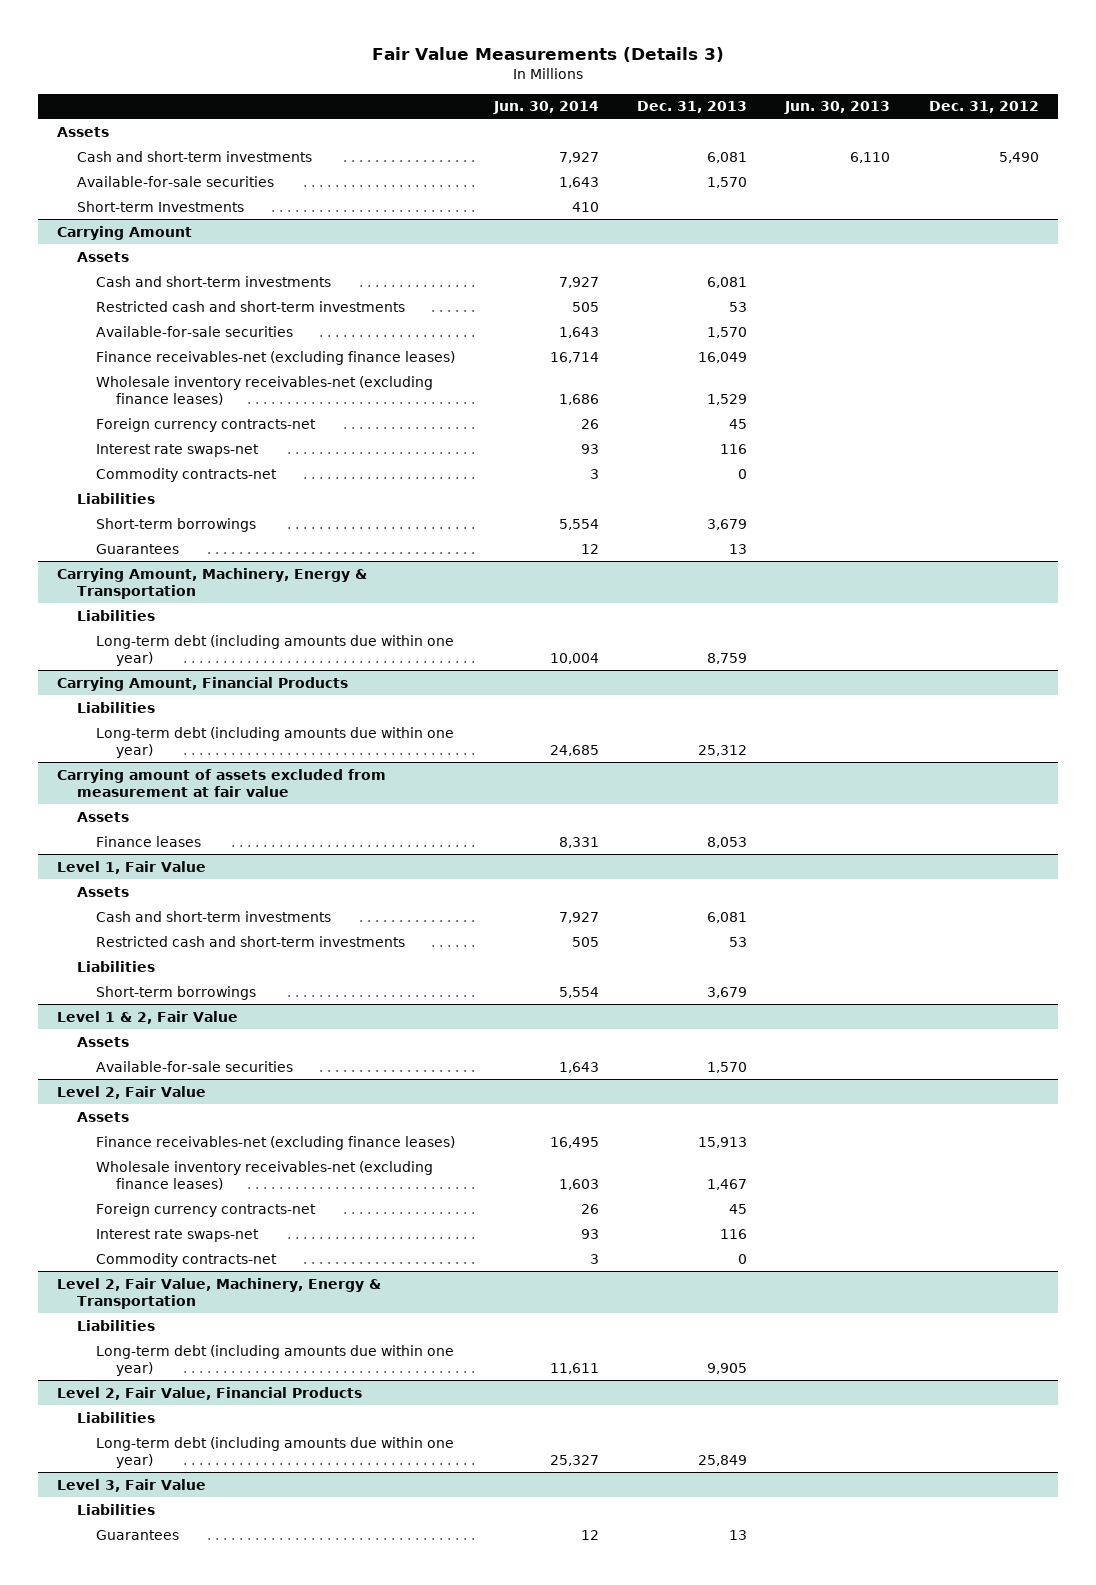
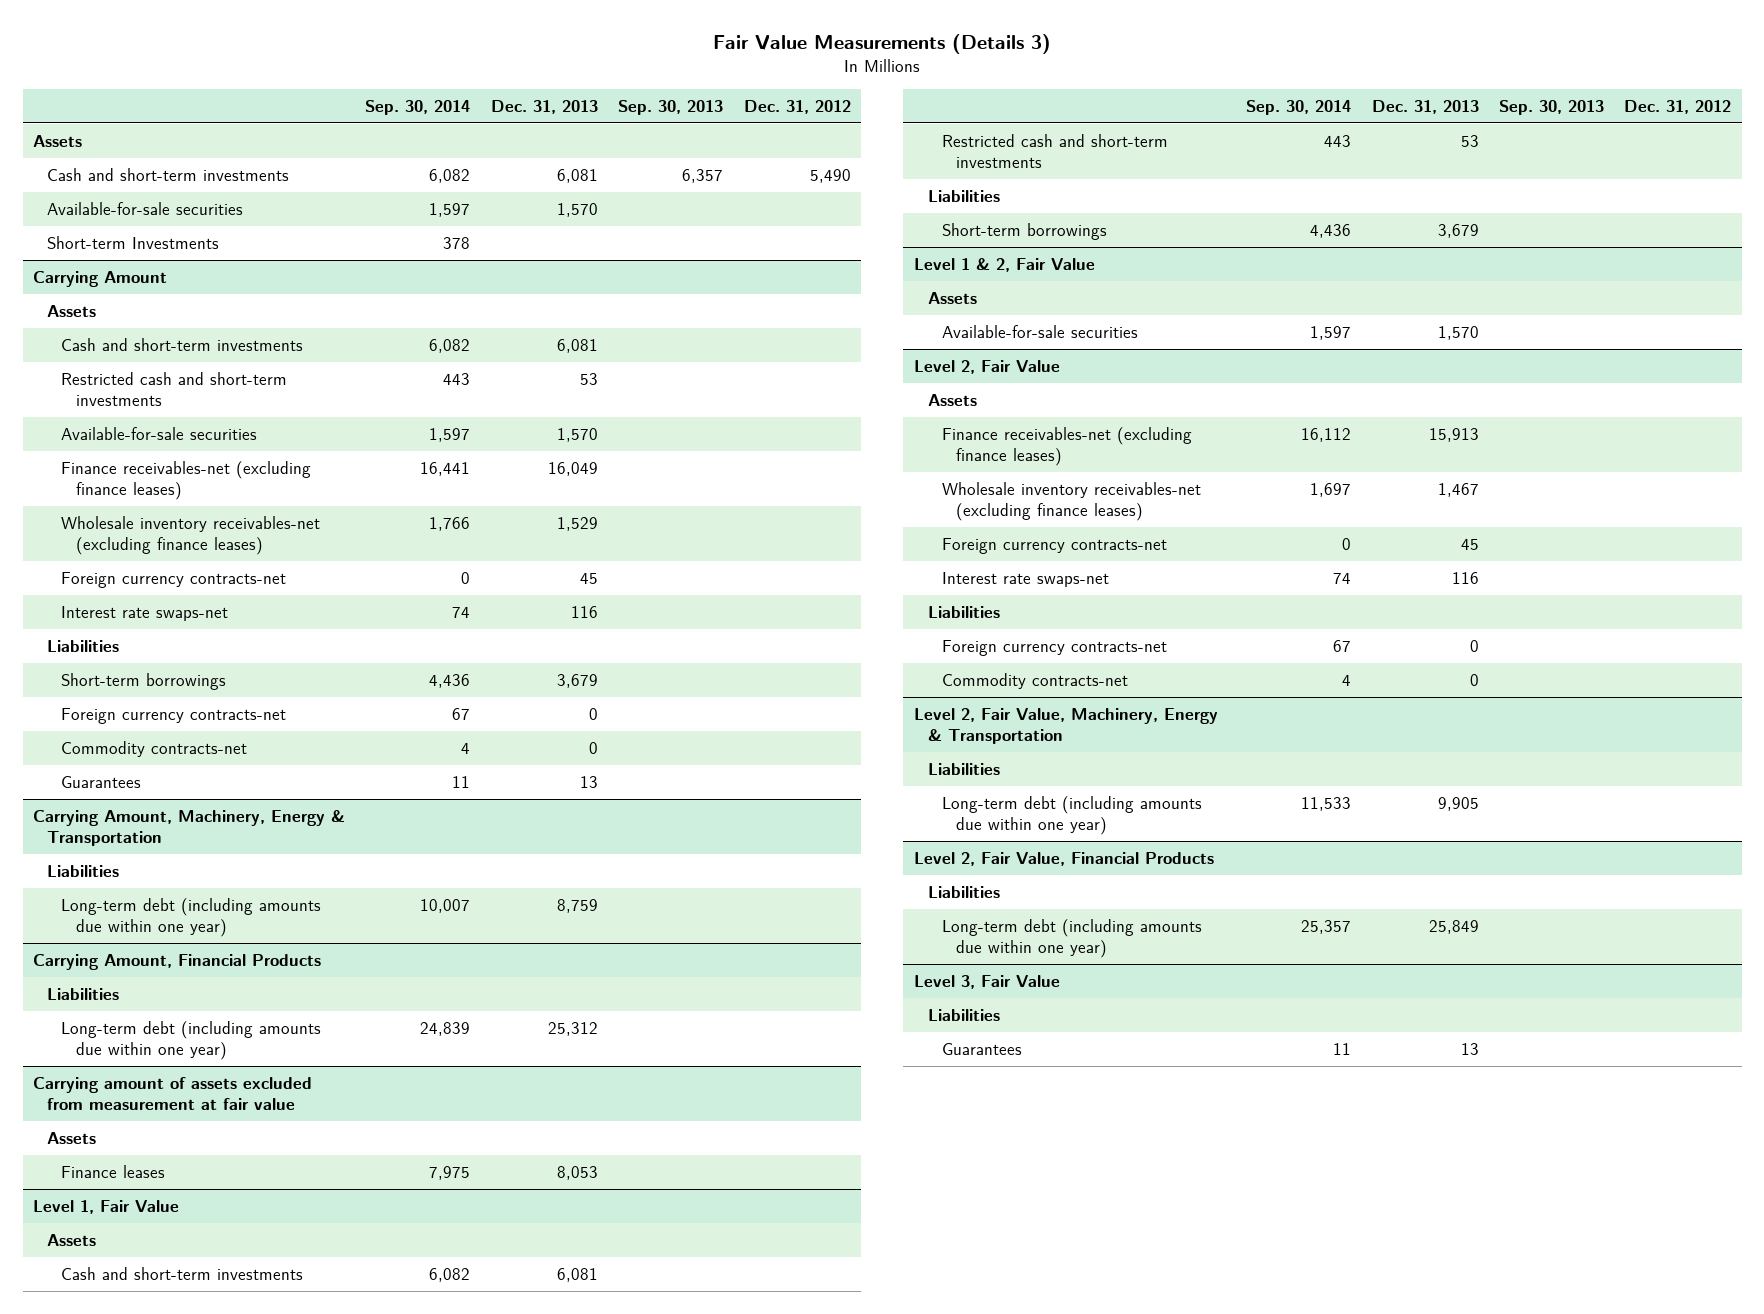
- | Jun. 30, 2014 | Dec. 31, 2013 | Jun. 30, 2013 | Dec. 31, 2012
+ | Sep. 30, 2014 | Dec. 31, 2013 | Sep. 30, 2013 | Dec. 31, 2012
@ Carrying Amount
+ Foreign currency contracts-net | 67 | 0 | |
moved down: Commodity contracts-net | 4 | 0 | |
@ Level 2, Fair Value
+ Liabilities
+ Foreign currency contracts-net | 67 | 0 | |

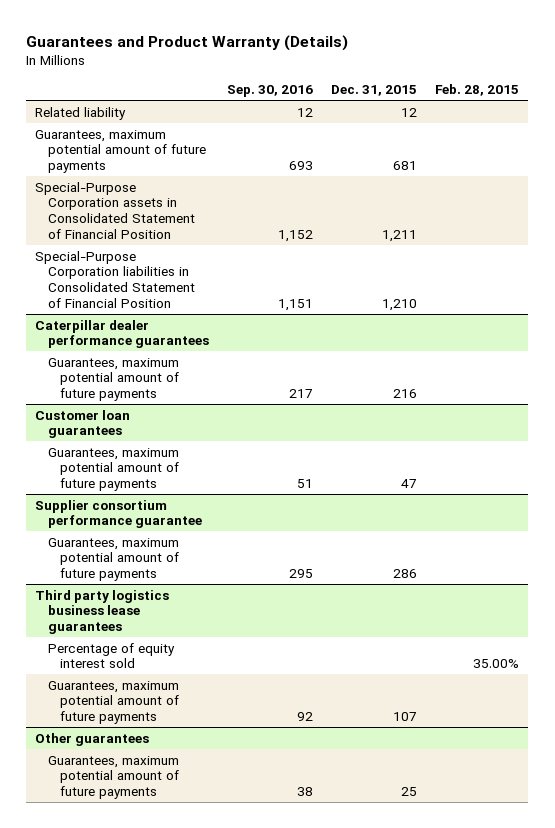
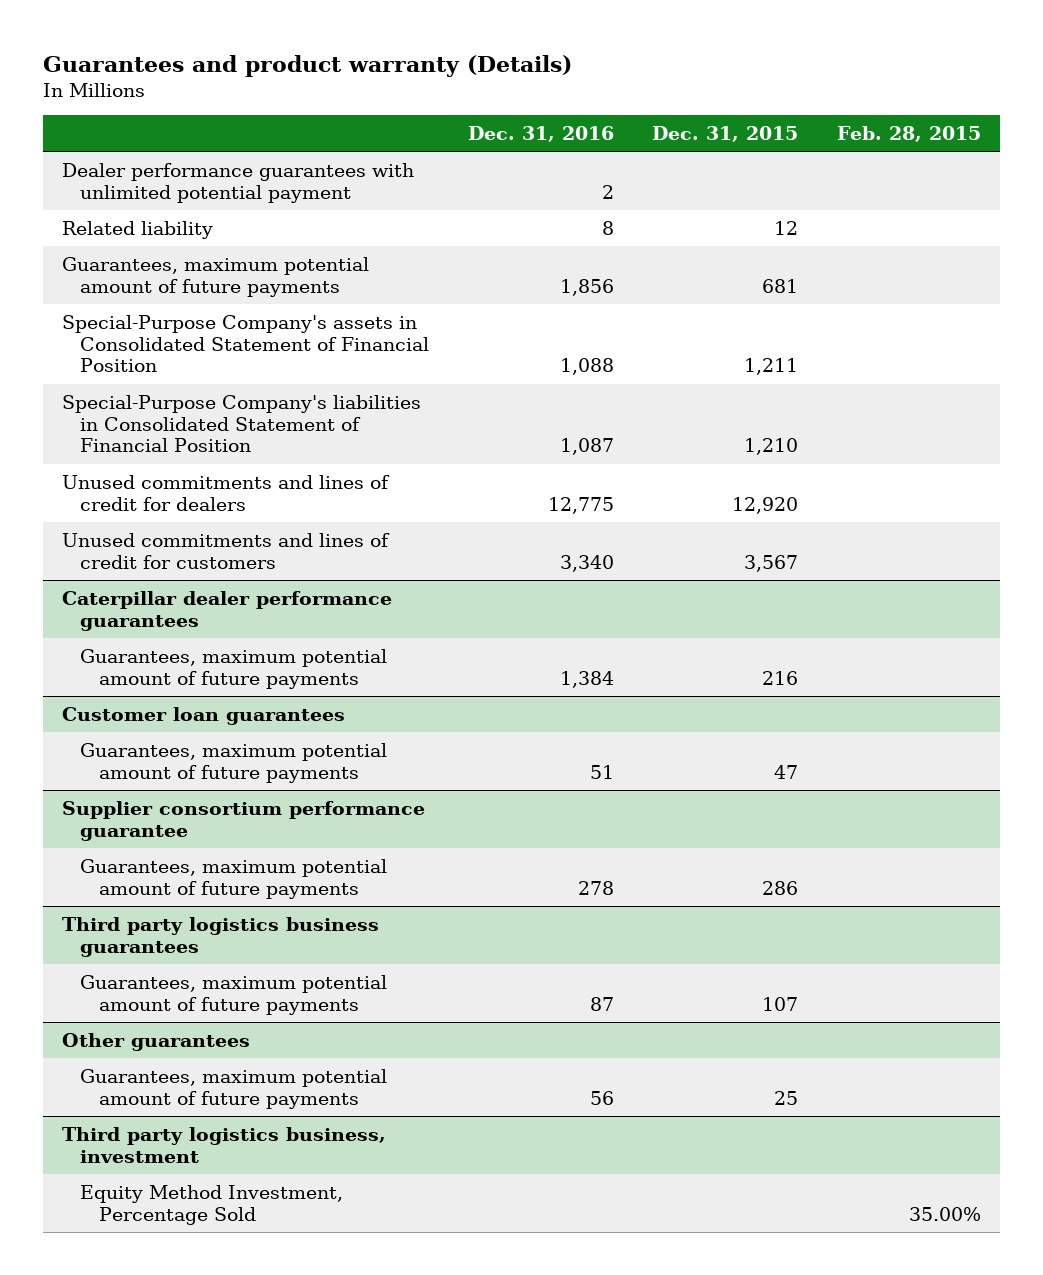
- Guarantees and Product Warranty (Details)
+ Guarantees and product warranty (Details)
- | Sep. 30, 2016 | Dec. 31, 2015 | Feb. 28, 2015
+ | Dec. 31, 2016 | Dec. 31, 2015 | Feb. 28, 2015
+ Dealer performance guarantees with unlimited potential payment | 2 | |
- Special-Purpose Corporation assets in Consolidated Statement of Financial Position | 1,152 | 1,211 |
- Special-Purpose Corporation liabilities in Consolidated Statement of Financial Position | 1,151 | 1,210 |
+ Special-Purpose Company's assets in Consolidated Statement of Financial Position | 1,088 | 1,211 |
+ Special-Purpose Company's liabilities in Consolidated Statement of Financial Position | 1,087 | 1,210 |
+ Unused commitments and lines of credit for dealers | 12,775 | 12,920 |
+ Unused commitments and lines of credit for customers | 3,340 | 3,567 |
- Third party logistics business lease guarantees
- Percentage of equity interest sold | | | 35.00%
+ Third party logistics business guarantees
+ Third party logistics business, investment
+ Equity Method Investment, Percentage Sold | | | 35.00%

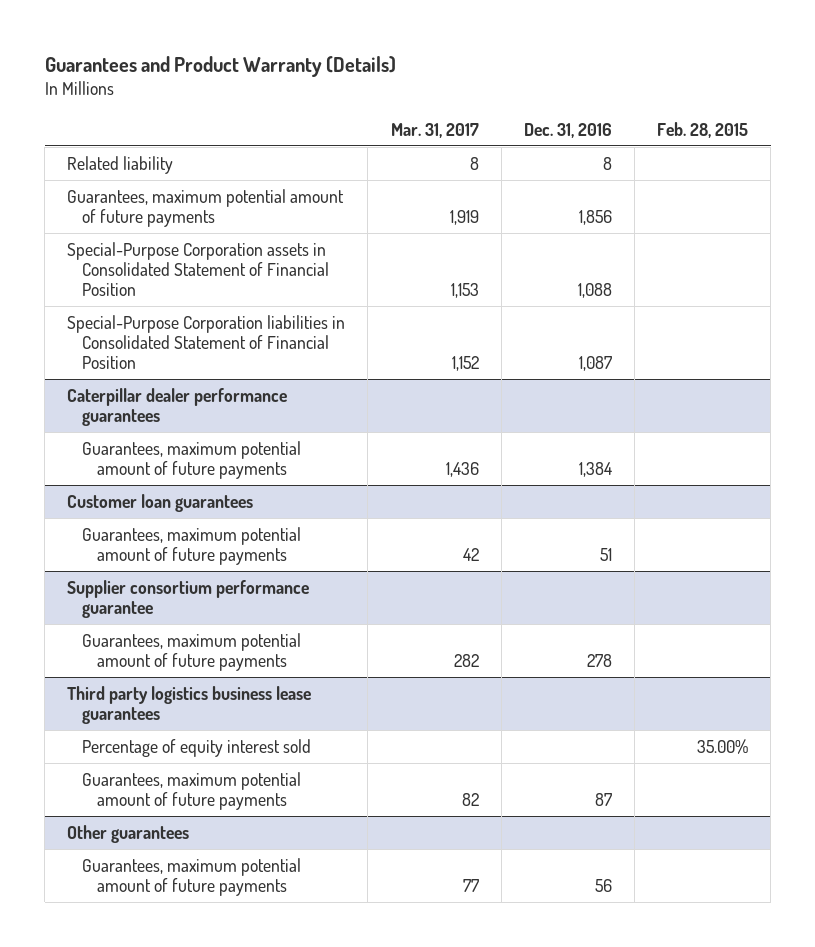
- Guarantees and product warranty (Details)
+ Guarantees and Product Warranty (Details)
- | Dec. 31, 2016 | Dec. 31, 2015 | Feb. 28, 2015
+ | Mar. 31, 2017 | Dec. 31, 2016 | Feb. 28, 2015
- Dealer performance guarantees with unlimited potential payment | 2 | |
- Special-Purpose Company's assets in Consolidated Statement of Financial Position | 1,088 | 1,211 |
- Special-Purpose Company's liabilities in Consolidated Statement of Financial Position | 1,087 | 1,210 |
- Unused commitments and lines of credit for dealers | 12,775 | 12,920 |
- Unused commitments and lines of credit for customers | 3,340 | 3,567 |
+ Special-Purpose Corporation assets in Consolidated Statement of Financial Position | 1,153 | 1,088 |
+ Special-Purpose Corporation liabilities in Consolidated Statement of Financial Position | 1,152 | 1,087 |
- Third party logistics business guarantees
+ Third party logistics business lease guarantees
+ Percentage of equity interest sold | | | 35.00%
- Third party logistics business, investment
- Equity Method Investment, Percentage Sold | | | 35.00%

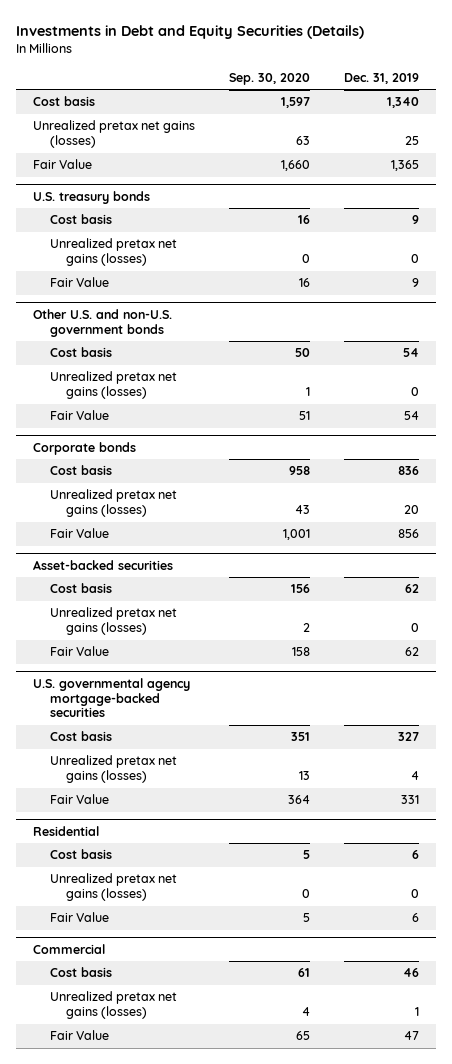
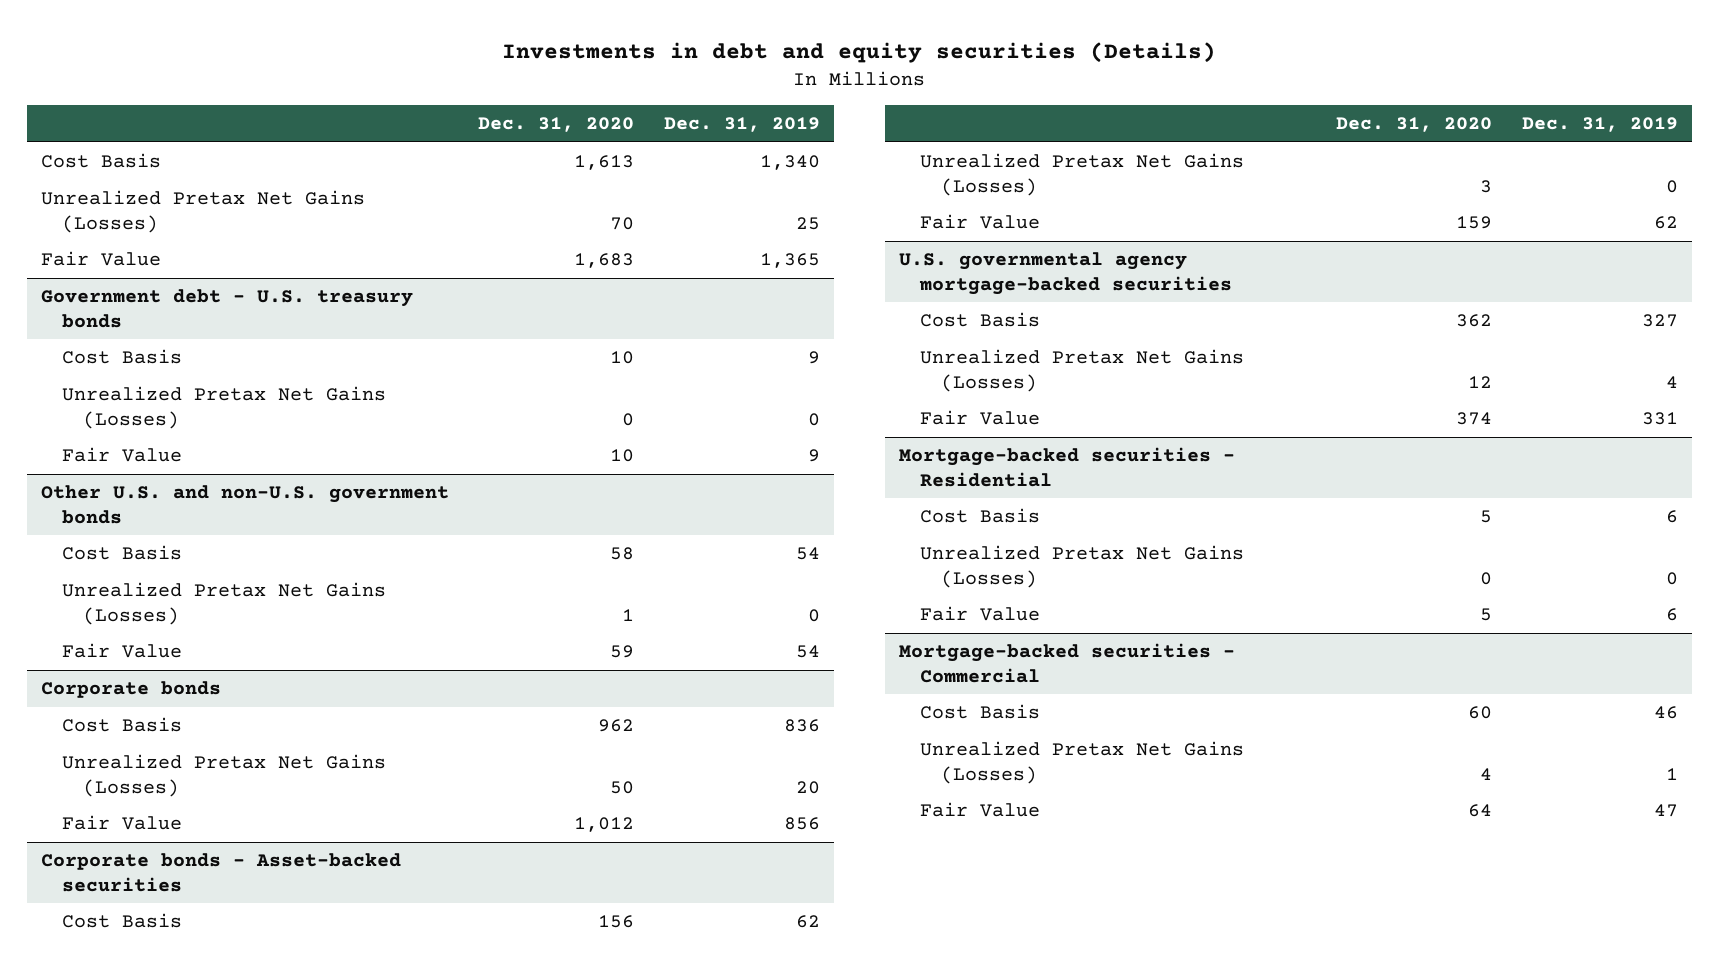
- Investments in Debt and Equity Securities (Details)
+ Investments in debt and equity securities (Details)
- | Sep. 30, 2020 | Dec. 31, 2019
+ | Dec. 31, 2020 | Dec. 31, 2019
- Cost basis | 1,597 | 1,340
- Unrealized pretax net gains (losses) | 63 | 25
+ Cost Basis | 1,613 | 1,340
+ Unrealized Pretax Net Gains (Losses) | 70 | 25
- U.S. treasury bonds
- Cost basis | 16 | 9
- Unrealized pretax net gains (losses) | 0 | 0
+ Government debt - U.S. treasury bonds
+ Cost Basis | 10 | 9
+ Unrealized Pretax Net Gains (Losses) | 0 | 0
@ Other U.S. and non-U.S. government bonds
- Cost basis | 50 | 54
- Unrealized pretax net gains (losses) | 1 | 0
+ Cost Basis | 58 | 54
+ Unrealized Pretax Net Gains (Losses) | 1 | 0
@ Corporate bonds
- Cost basis | 958 | 836
- Unrealized pretax net gains (losses) | 43 | 20
+ Cost Basis | 962 | 836
+ Unrealized Pretax Net Gains (Losses) | 50 | 20
- Asset-backed securities
- Cost basis | 156 | 62
- Unrealized pretax net gains (losses) | 2 | 0
+ Corporate bonds - Asset-backed securities
+ Cost Basis | 156 | 62
+ Unrealized Pretax Net Gains (Losses) | 3 | 0
@ U.S. governmental agency mortgage-backed securities
- Cost basis | 351 | 327
- Unrealized pretax net gains (losses) | 13 | 4
+ Cost Basis | 362 | 327
+ Unrealized Pretax Net Gains (Losses) | 12 | 4
- Residential
- Cost basis | 5 | 6
- Unrealized pretax net gains (losses) | 0 | 0
+ Mortgage-backed securities - Residential
+ Cost Basis | 5 | 6
+ Unrealized Pretax Net Gains (Losses) | 0 | 0
- Commercial
- Cost basis | 61 | 46
- Unrealized pretax net gains (losses) | 4 | 1
+ Mortgage-backed securities - Commercial
+ Cost Basis | 60 | 46
+ Unrealized Pretax Net Gains (Losses) | 4 | 1

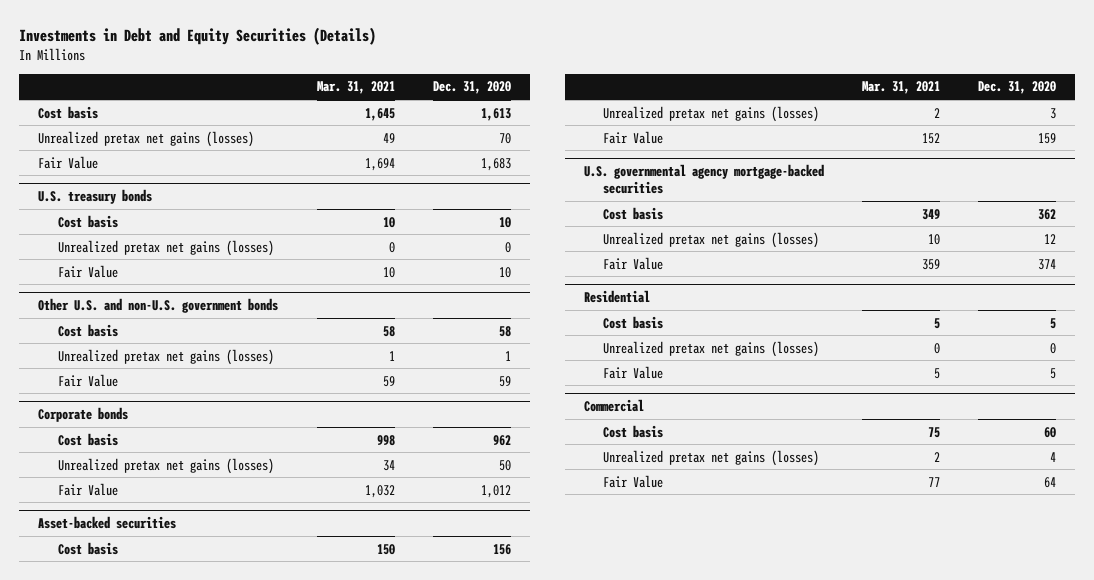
- Investments in debt and equity securities (Details)
+ Investments in Debt and Equity Securities (Details)
- | Dec. 31, 2020 | Dec. 31, 2019
+ | Mar. 31, 2021 | Dec. 31, 2020
- Cost Basis | 1,613 | 1,340
- Unrealized Pretax Net Gains (Losses) | 70 | 25
+ Cost basis | 1,645 | 1,613
+ Unrealized pretax net gains (losses) | 49 | 70
- Government debt - U.S. treasury bonds
- Cost Basis | 10 | 9
- Unrealized Pretax Net Gains (Losses) | 0 | 0
+ U.S. treasury bonds
+ Cost basis | 10 | 10
+ Unrealized pretax net gains (losses) | 0 | 0
@ Other U.S. and non-U.S. government bonds
- Cost Basis | 58 | 54
- Unrealized Pretax Net Gains (Losses) | 1 | 0
+ Cost basis | 58 | 58
+ Unrealized pretax net gains (losses) | 1 | 1
@ Corporate bonds
- Cost Basis | 962 | 836
- Unrealized Pretax Net Gains (Losses) | 50 | 20
+ Cost basis | 998 | 962
+ Unrealized pretax net gains (losses) | 34 | 50
- Corporate bonds - Asset-backed securities
- Cost Basis | 156 | 62
- Unrealized Pretax Net Gains (Losses) | 3 | 0
+ Asset-backed securities
+ Cost basis | 150 | 156
+ Unrealized pretax net gains (losses) | 2 | 3
@ U.S. governmental agency mortgage-backed securities
- Cost Basis | 362 | 327
- Unrealized Pretax Net Gains (Losses) | 12 | 4
+ Cost basis | 349 | 362
+ Unrealized pretax net gains (losses) | 10 | 12
- Mortgage-backed securities - Residential
- Cost Basis | 5 | 6
- Unrealized Pretax Net Gains (Losses) | 0 | 0
+ Residential
+ Cost basis | 5 | 5
+ Unrealized pretax net gains (losses) | 0 | 0
- Mortgage-backed securities - Commercial
- Cost Basis | 60 | 46
- Unrealized Pretax Net Gains (Losses) | 4 | 1
+ Commercial
+ Cost basis | 75 | 60
+ Unrealized pretax net gains (losses) | 2 | 4

